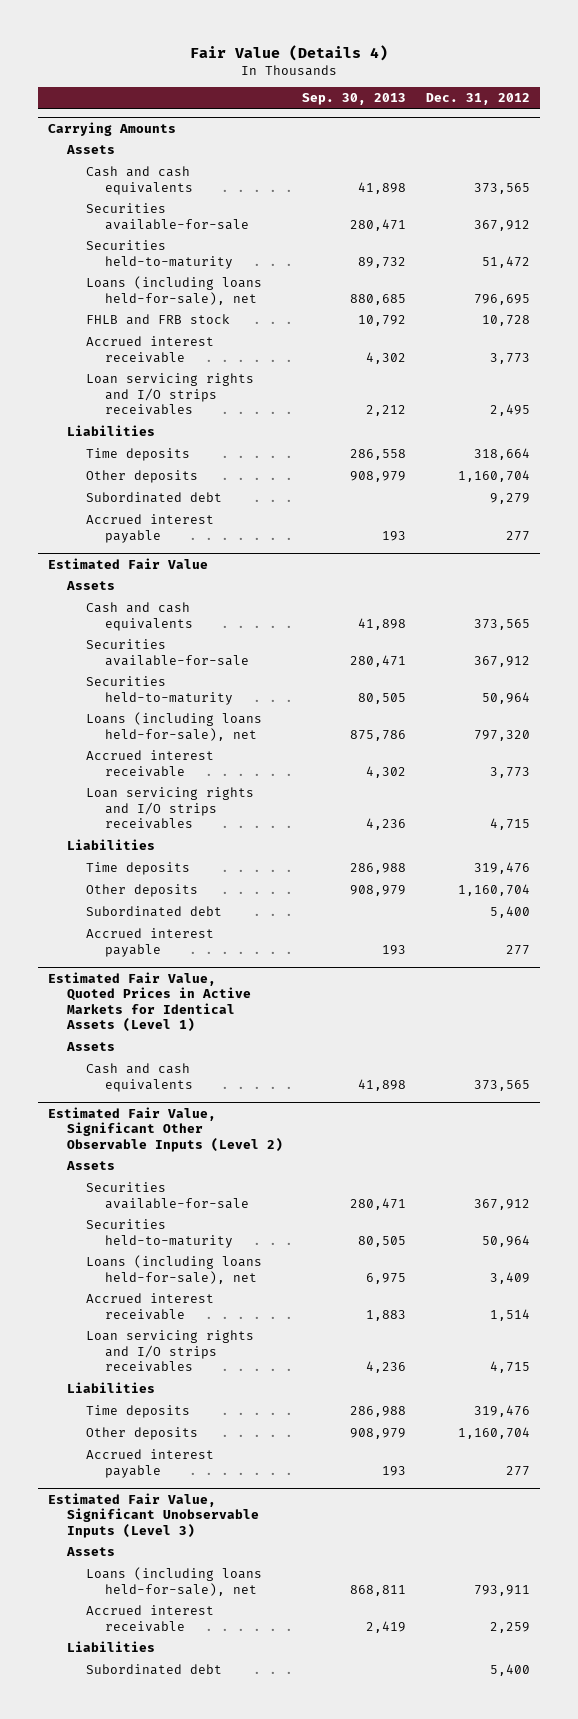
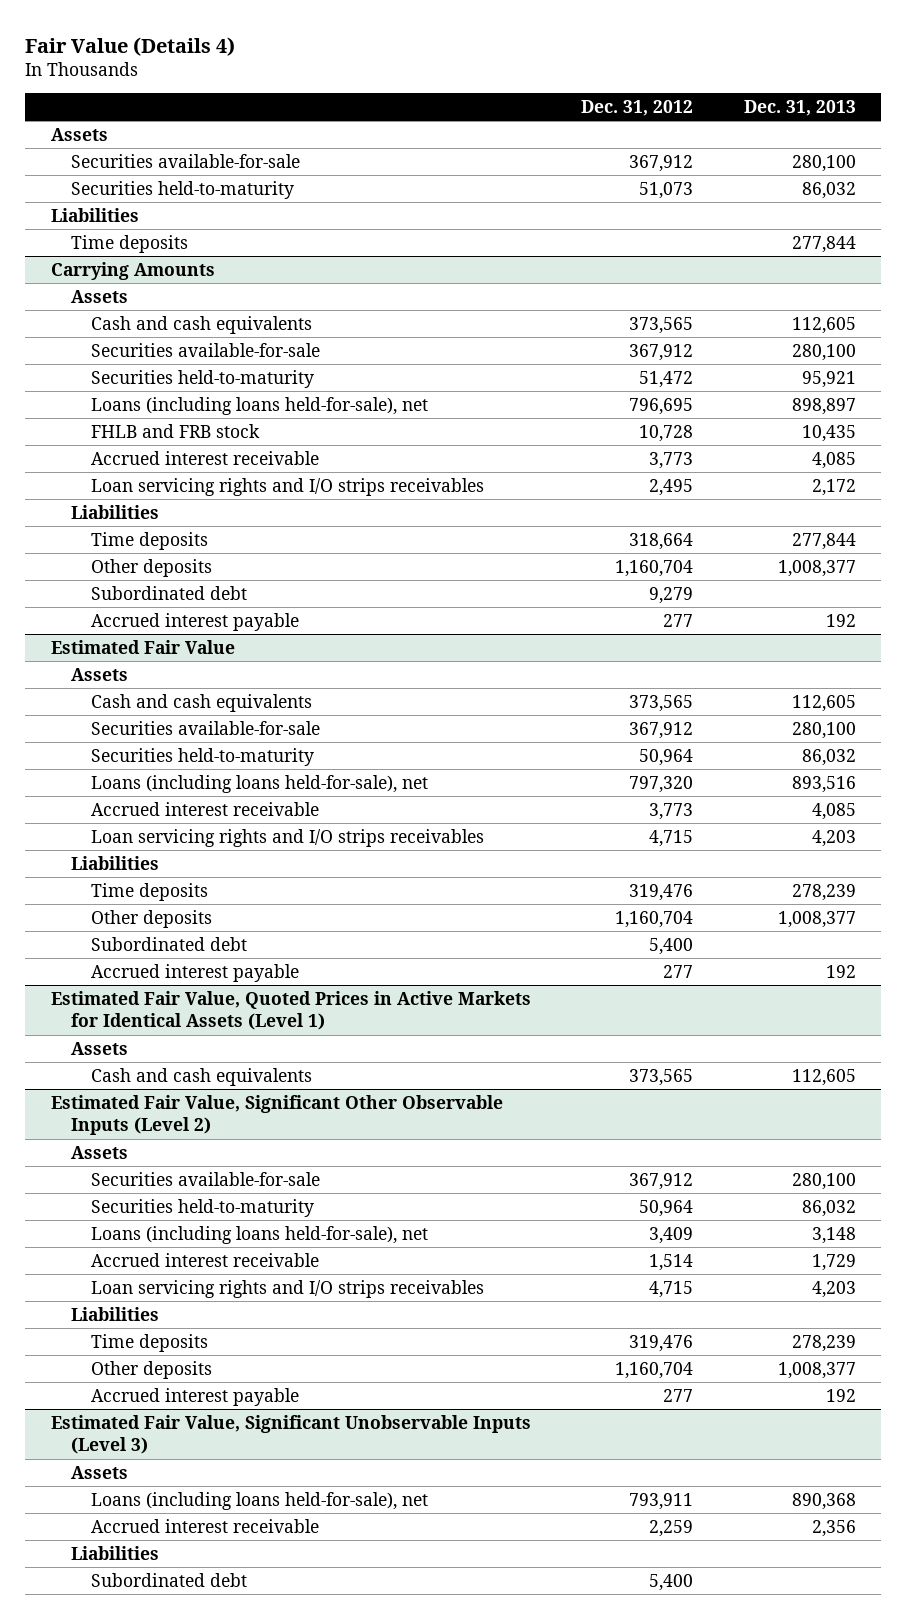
- | Sep. 30, 2013 | Dec. 31, 2012
+ | Dec. 31, 2012 | Dec. 31, 2013
+ Assets
+ Securities available-for-sale | 367,912 | 280,100
+ Securities held-to-maturity | 51,073 | 86,032
+ Liabilities
+ Time deposits | | 277,844

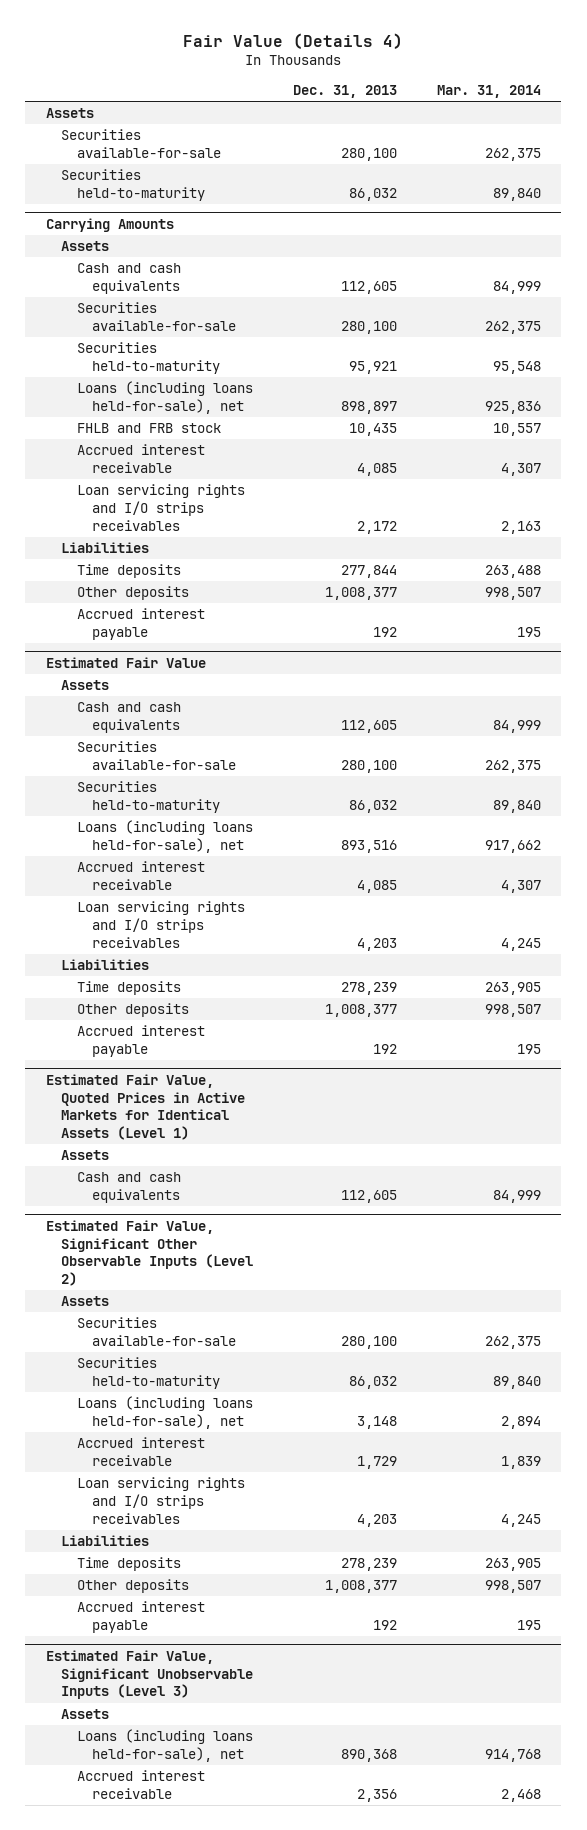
- | Dec. 31, 2012 | Dec. 31, 2013
+ | Dec. 31, 2013 | Mar. 31, 2014
- Liabilities
- Time deposits | | 277,844
@ Carrying Amounts
- Subordinated debt | 9,279 |
@ Estimated Fair Value
- Subordinated debt | 5,400 |
@ Estimated Fair Value, Significant Unobservable Inputs (Level 3)
- Liabilities
- Subordinated debt | 5,400 |

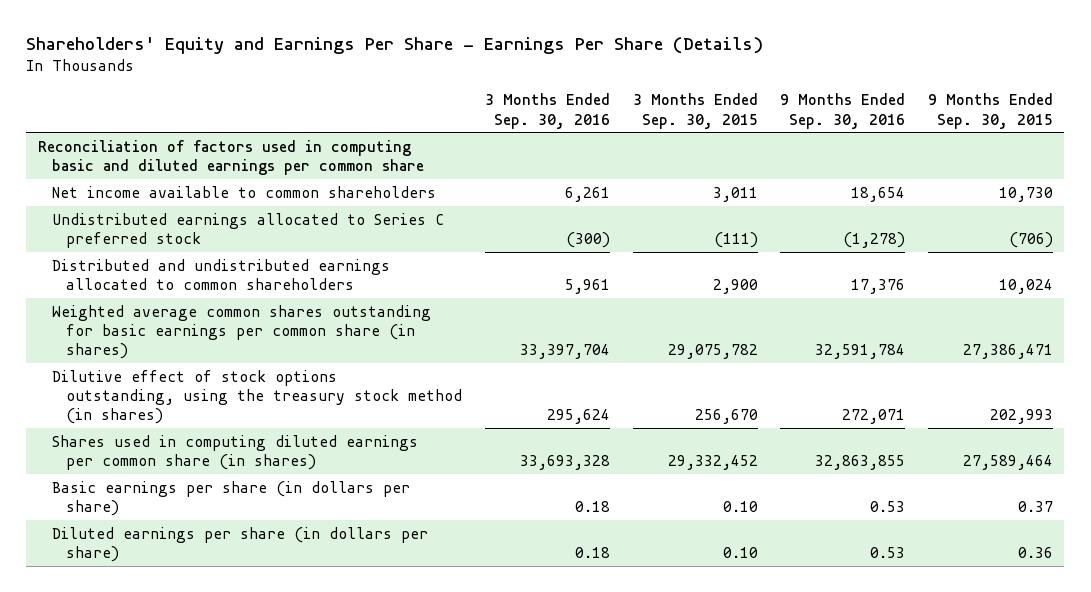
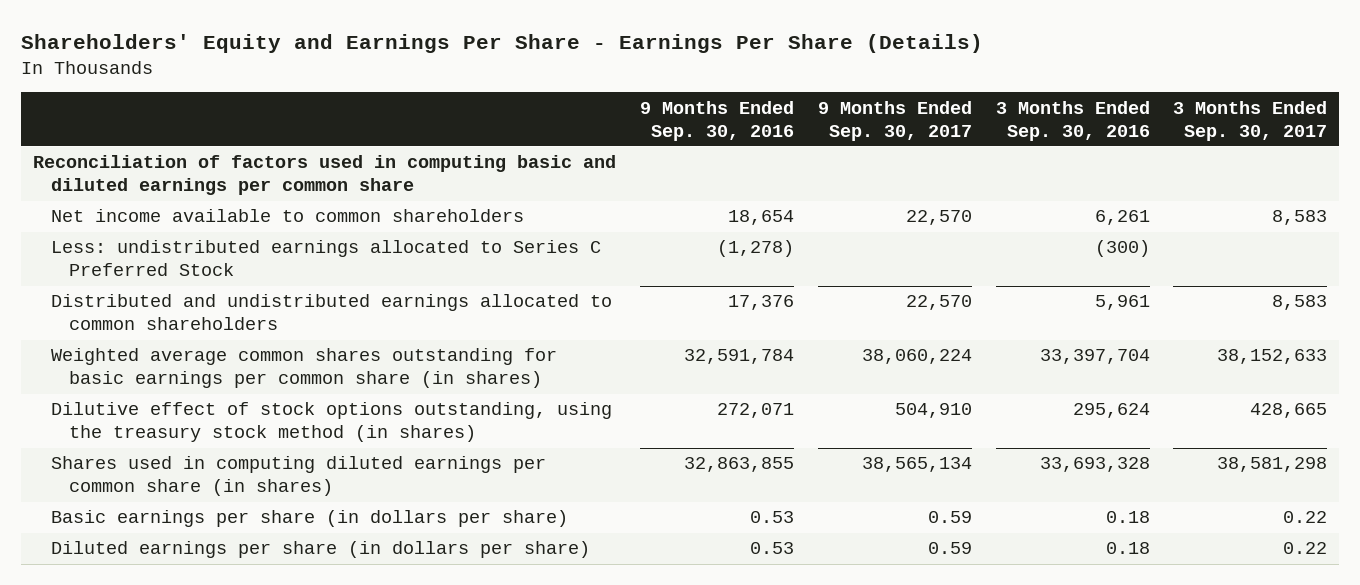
- | 3 Months Ended Sep. 30, 2016 | 3 Months Ended Sep. 30, 2015 | 9 Months Ended Sep. 30, 2016 | 9 Months Ended Sep. 30, 2015
+ | 9 Months Ended Sep. 30, 2016 | 9 Months Ended Sep. 30, 2017 | 3 Months Ended Sep. 30, 2016 | 3 Months Ended Sep. 30, 2017
- Undistributed earnings allocated to Series C preferred stock | (300) | (111) | (1,278) | (706)
+ Less: undistributed earnings allocated to Series C Preferred Stock | (1,278) | | (300) |

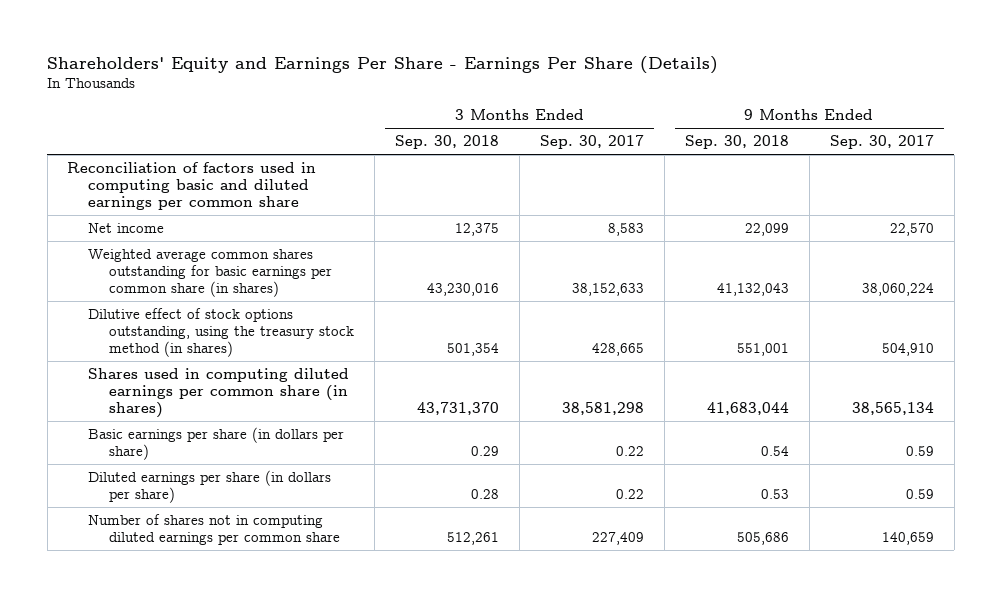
- | 9 Months Ended Sep. 30, 2016 | 9 Months Ended Sep. 30, 2017 | 3 Months Ended Sep. 30, 2016 | 3 Months Ended Sep. 30, 2017
+ | 3 Months Ended Sep. 30, 2018 | 3 Months Ended Sep. 30, 2017 | 9 Months Ended Sep. 30, 2018 | 9 Months Ended Sep. 30, 2017
- Net income available to common shareholders | 18,654 | 22,570 | 6,261 | 8,583
- Less: undistributed earnings allocated to Series C Preferred Stock | (1,278) | | (300) |
- Distributed and undistributed earnings allocated to common shareholders | 17,376 | 22,570 | 5,961 | 8,583
+ Net income | 12,375 | 8,583 | 22,099 | 22,570
+ Number of shares not in computing diluted earnings per common share | 512,261 | 227,409 | 505,686 | 140,659

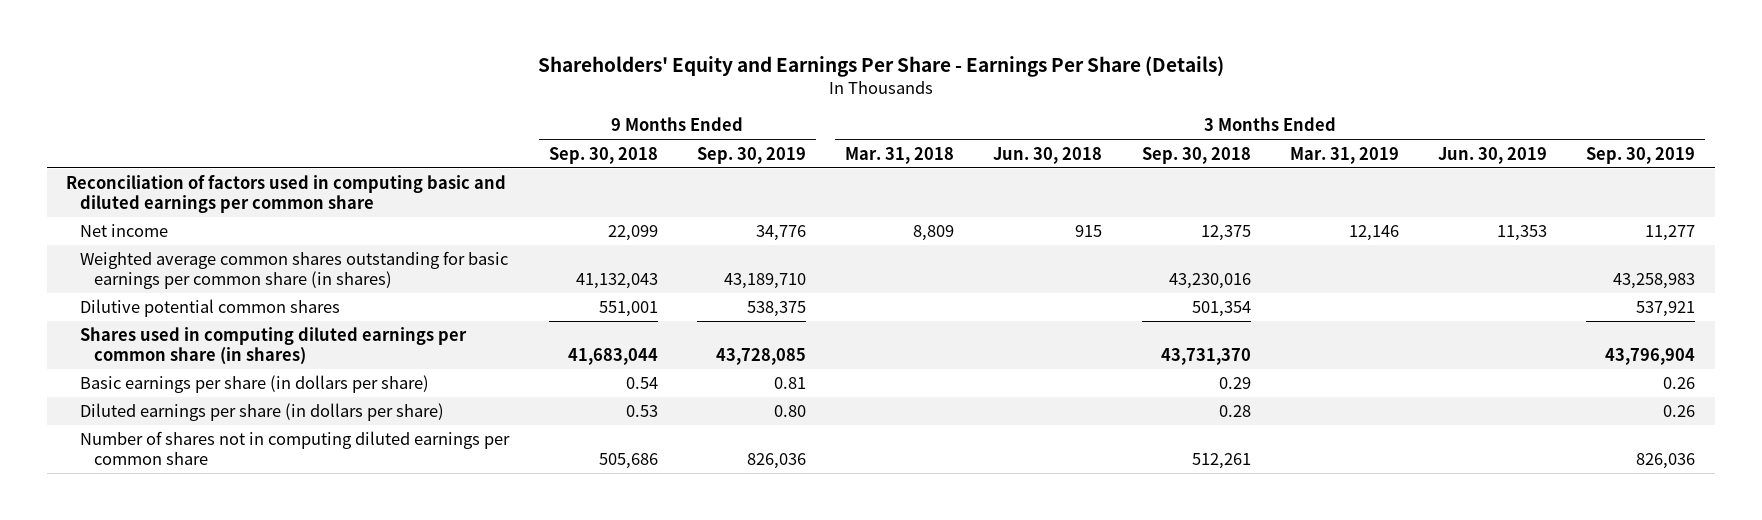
- | 3 Months Ended Sep. 30, 2018 | 3 Months Ended Sep. 30, 2017 | 9 Months Ended Sep. 30, 2018 | 9 Months Ended Sep. 30, 2017
+ | 9 Months Ended Sep. 30, 2018 | 9 Months Ended Sep. 30, 2019 | 3 Months Ended Mar. 31, 2018 | 3 Months Ended Jun. 30, 2018 | 3 Months Ended Sep. 30, 2018 | 3 Months Ended Mar. 31, 2019 | 3 Months Ended Jun. 30, 2019 | 3 Months Ended Sep. 30, 2019
- Dilutive effect of stock options outstanding, using the treasury stock method (in shares) | 501,354 | 428,665 | 551,001 | 504,910
+ Dilutive potential common shares | 551,001 | 538,375 | | | 501,354 | | | 537,921

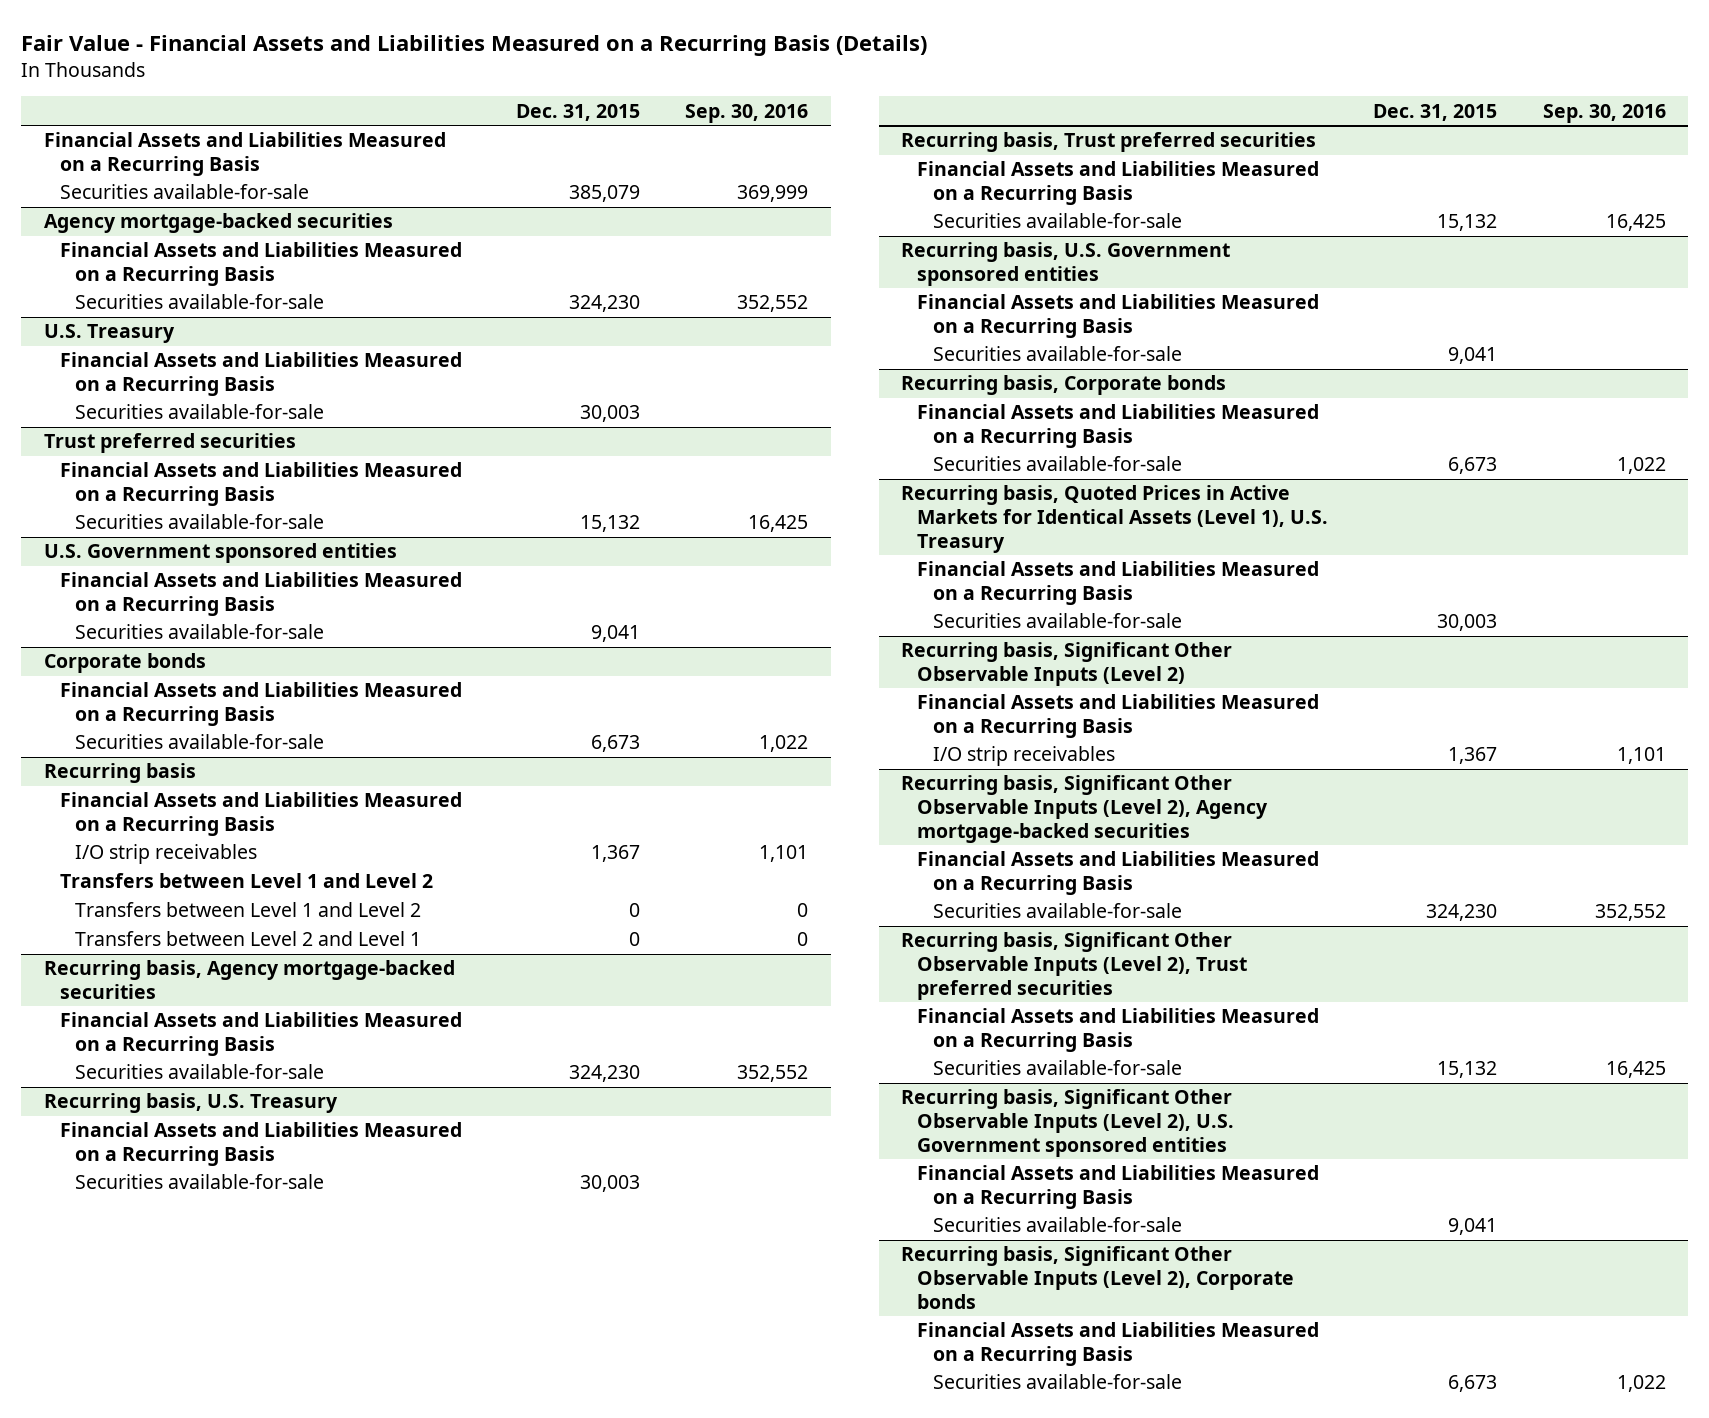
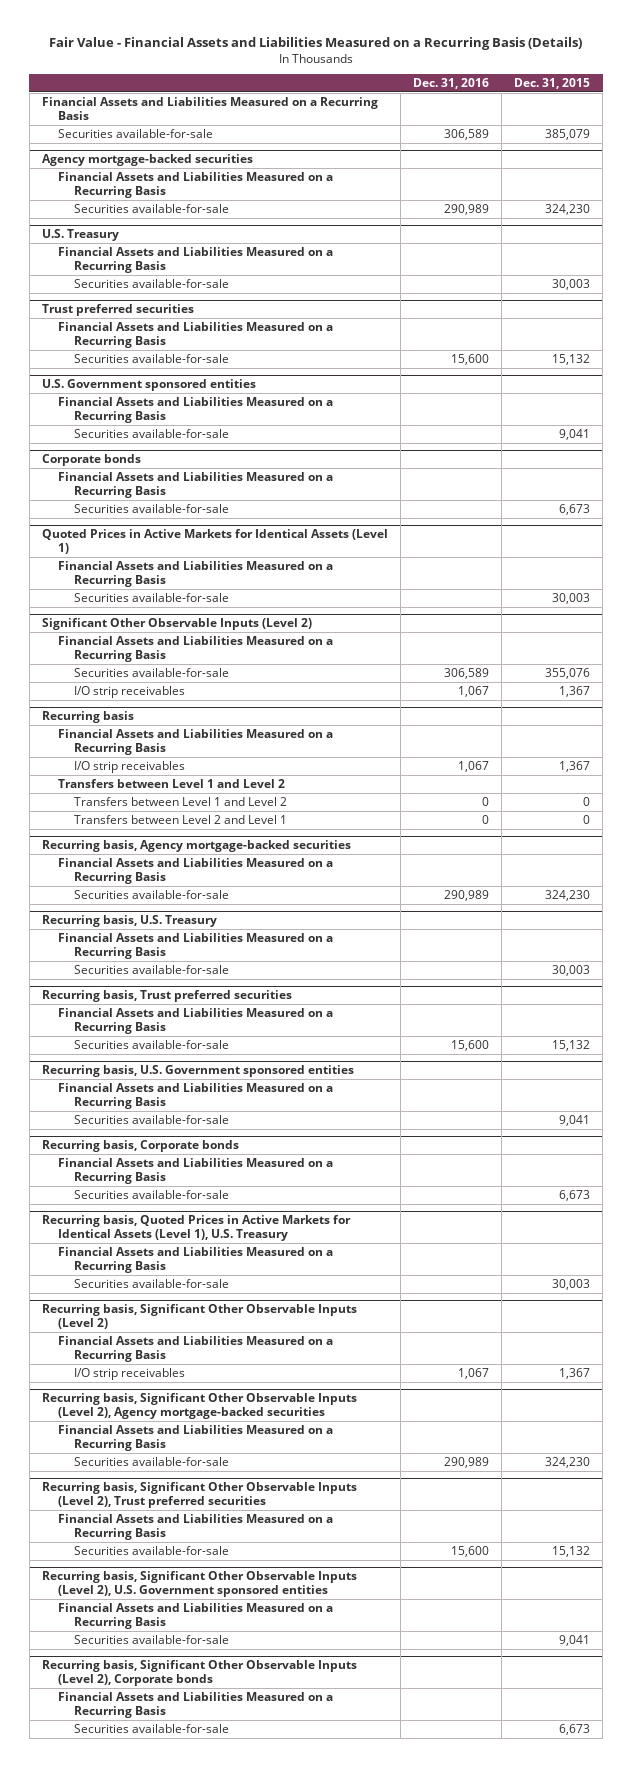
- | Dec. 31, 2015 | Sep. 30, 2016
+ | Dec. 31, 2016 | Dec. 31, 2015
+ Quoted Prices in Active Markets for Identical Assets (Level 1)
+ Financial Assets and Liabilities Measured on a Recurring Basis
+ Securities available-for-sale | | 30,003
+ Significant Other Observable Inputs (Level 2)
+ Financial Assets and Liabilities Measured on a Recurring Basis
+ Securities available-for-sale | 306,589 | 355,076
+ I/O strip receivables | 1,067 | 1,367

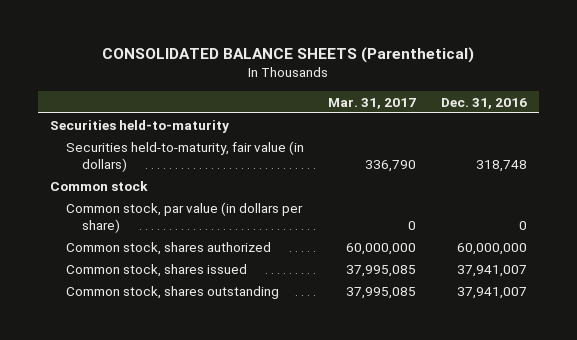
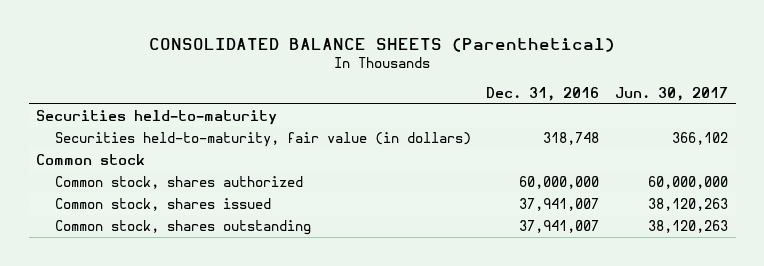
- | Mar. 31, 2017 | Dec. 31, 2016
+ | Dec. 31, 2016 | Jun. 30, 2017
- Common stock, par value (in dollars per share) | 0 | 0

